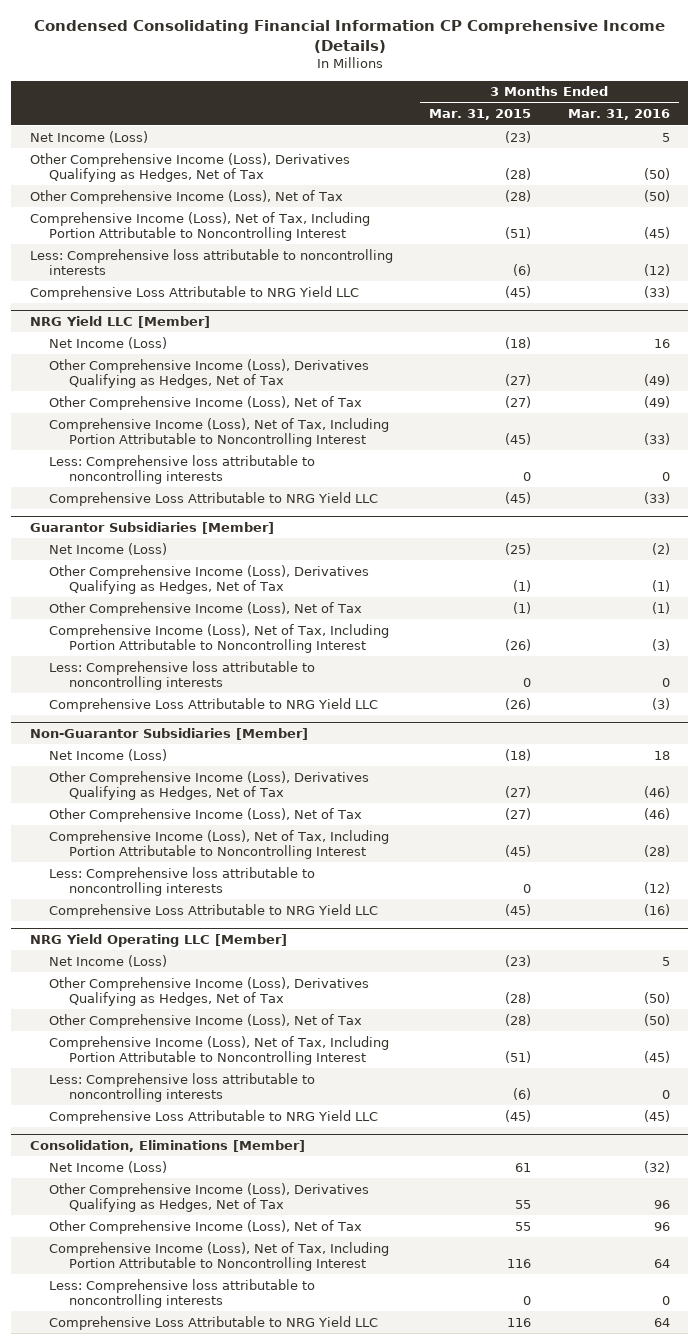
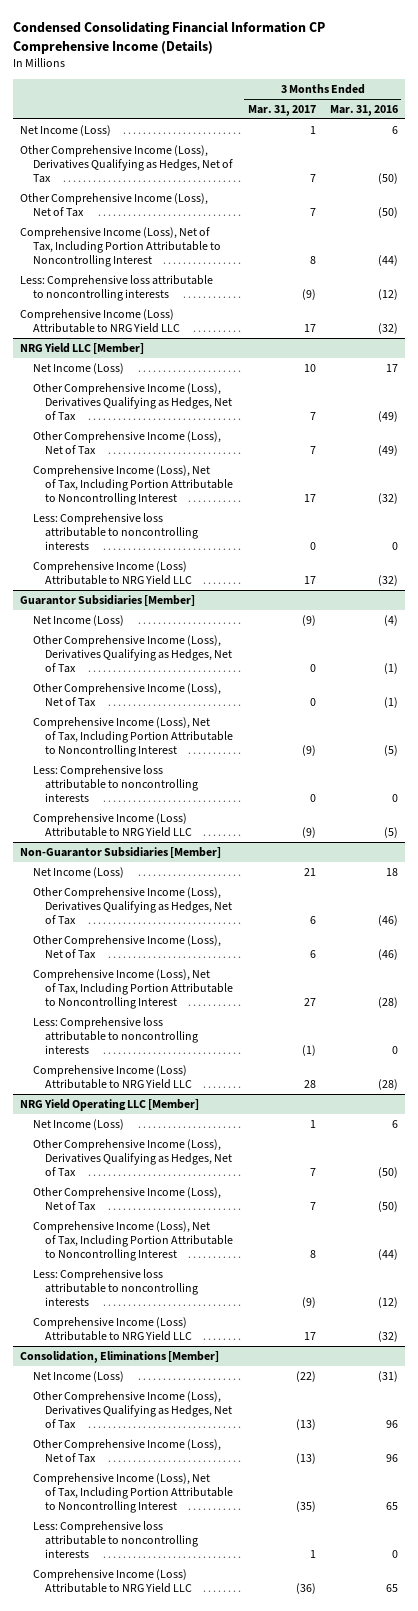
- | 3 Months Ended Mar. 31, 2015 | 3 Months Ended Mar. 31, 2016
+ | 3 Months Ended Mar. 31, 2017 | 3 Months Ended Mar. 31, 2016
- Net Income (Loss) | (23) | 5
+ Net Income (Loss) | 1 | 6
- Comprehensive Income (Loss), Net of Tax, Including Portion Attributable to Noncontrolling Interest | (51) | (45)
+ Comprehensive Income (Loss), Net of Tax, Including Portion Attributable to Noncontrolling Interest | 8 | (44)
- Comprehensive Loss Attributable to NRG Yield LLC | (45) | (33)
+ Comprehensive Income (Loss) Attributable to NRG Yield LLC | 17 | (32)
@ NRG Yield LLC [Member]
- Net Income (Loss) | (18) | 16
+ Net Income (Loss) | 10 | 17
- Comprehensive Income (Loss), Net of Tax, Including Portion Attributable to Noncontrolling Interest | (45) | (33)
+ Comprehensive Income (Loss), Net of Tax, Including Portion Attributable to Noncontrolling Interest | 17 | (32)
- Comprehensive Loss Attributable to NRG Yield LLC | (45) | (33)
+ Comprehensive Income (Loss) Attributable to NRG Yield LLC | 17 | (32)
@ Guarantor Subsidiaries [Member]
- Net Income (Loss) | (25) | (2)
+ Net Income (Loss) | (9) | (4)
- Comprehensive Income (Loss), Net of Tax, Including Portion Attributable to Noncontrolling Interest | (26) | (3)
+ Comprehensive Income (Loss), Net of Tax, Including Portion Attributable to Noncontrolling Interest | (9) | (5)
- Comprehensive Loss Attributable to NRG Yield LLC | (26) | (3)
+ Comprehensive Income (Loss) Attributable to NRG Yield LLC | (9) | (5)
@ Non-Guarantor Subsidiaries [Member]
- Less: Comprehensive loss attributable to noncontrolling interests | 0 | (12)
- Comprehensive Loss Attributable to NRG Yield LLC | (45) | (16)
+ Less: Comprehensive loss attributable to noncontrolling interests | (1) | 0
+ Comprehensive Income (Loss) Attributable to NRG Yield LLC | 28 | (28)
@ NRG Yield Operating LLC [Member]
- Net Income (Loss) | (23) | 5
+ Net Income (Loss) | 1 | 6
- Comprehensive Income (Loss), Net of Tax, Including Portion Attributable to Noncontrolling Interest | (51) | (45)
- Less: Comprehensive loss attributable to noncontrolling interests | (6) | 0
- Comprehensive Loss Attributable to NRG Yield LLC | (45) | (45)
+ Comprehensive Income (Loss), Net of Tax, Including Portion Attributable to Noncontrolling Interest | 8 | (44)
+ Less: Comprehensive loss attributable to noncontrolling interests | (9) | (12)
+ Comprehensive Income (Loss) Attributable to NRG Yield LLC | 17 | (32)
@ Consolidation, Eliminations [Member]
- Net Income (Loss) | 61 | (32)
+ Net Income (Loss) | (22) | (31)
- Comprehensive Income (Loss), Net of Tax, Including Portion Attributable to Noncontrolling Interest | 116 | 64
+ Comprehensive Income (Loss), Net of Tax, Including Portion Attributable to Noncontrolling Interest | (35) | 65
- Comprehensive Loss Attributable to NRG Yield LLC | 116 | 64
+ Comprehensive Income (Loss) Attributable to NRG Yield LLC | (36) | 65

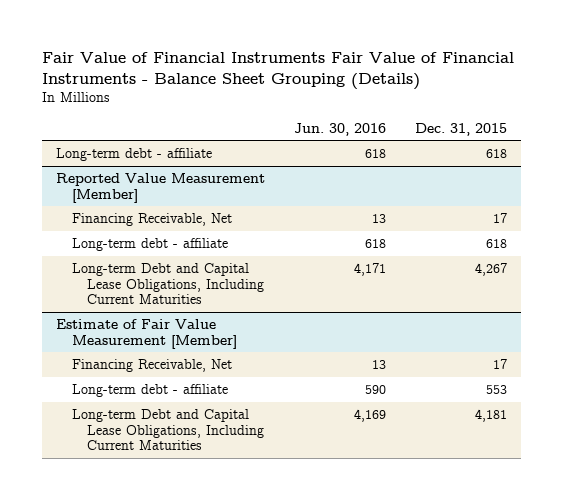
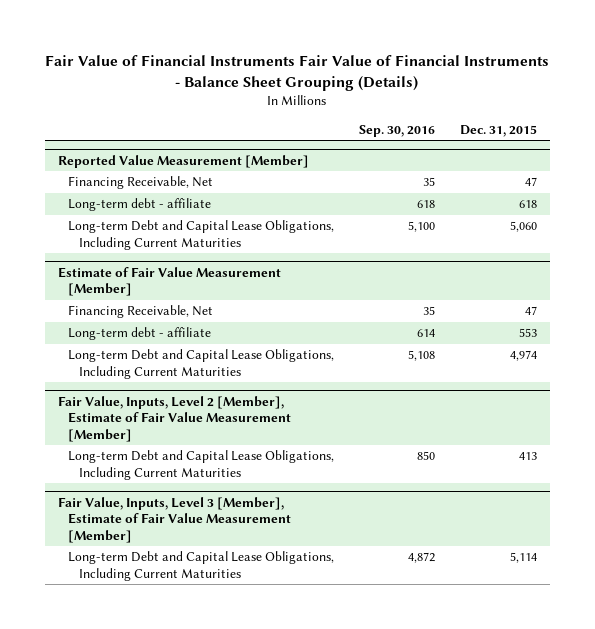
- | Jun. 30, 2016 | Dec. 31, 2015
+ | Sep. 30, 2016 | Dec. 31, 2015
- Long-term debt - affiliate | 618 | 618
@ Reported Value Measurement [Member]
- Financing Receivable, Net | 13 | 17
+ Financing Receivable, Net | 35 | 47
- Long-term Debt and Capital Lease Obligations, Including Current Maturities | 4,171 | 4,267
+ Long-term Debt and Capital Lease Obligations, Including Current Maturities | 5,100 | 5,060
@ Estimate of Fair Value Measurement [Member]
- Financing Receivable, Net | 13 | 17
+ Financing Receivable, Net | 35 | 47
- Long-term Debt and Capital Lease Obligations, Including Current Maturities | 4,169 | 4,181
+ Long-term Debt and Capital Lease Obligations, Including Current Maturities | 5,108 | 4,974
+ Fair Value, Inputs, Level 2 [Member], Estimate of Fair Value Measurement [Member]
+ Long-term Debt and Capital Lease Obligations, Including Current Maturities | 850 | 413
+ Fair Value, Inputs, Level 3 [Member], Estimate of Fair Value Measurement [Member]
+ Long-term Debt and Capital Lease Obligations, Including Current Maturities | 4,872 | 5,114

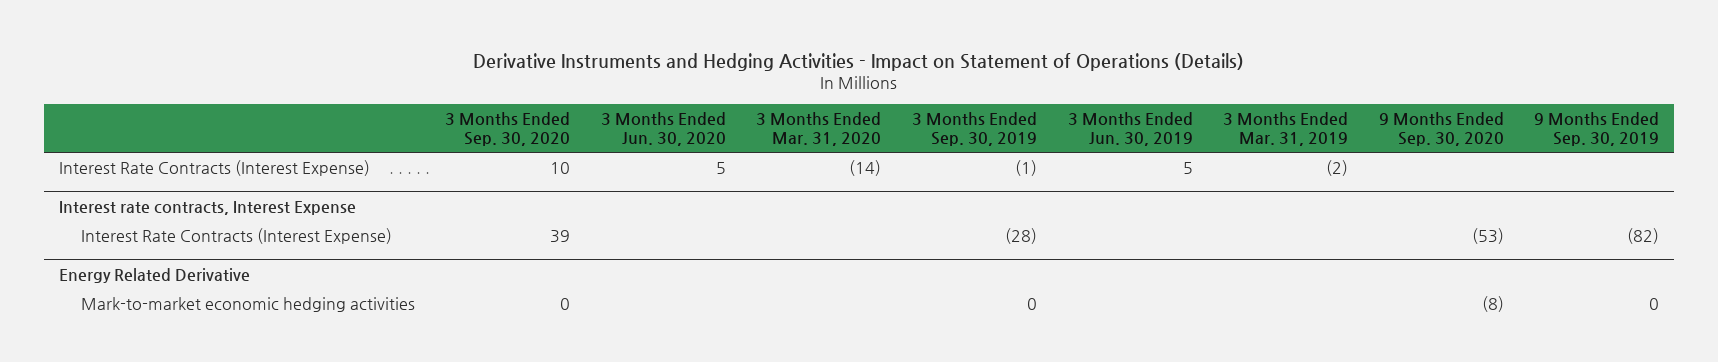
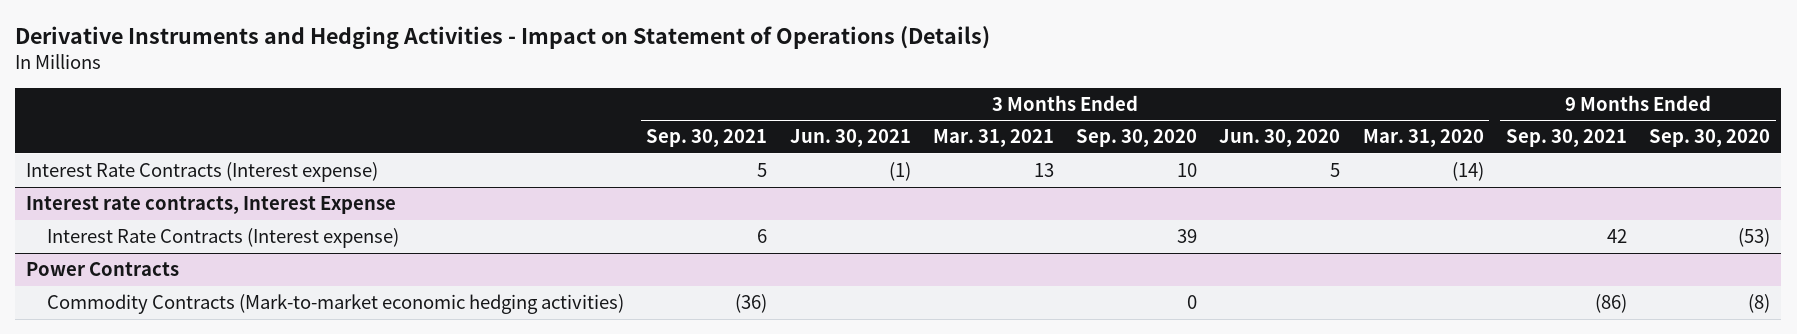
- | 3 Months Ended Sep. 30, 2020 | 3 Months Ended Jun. 30, 2020 | 3 Months Ended Mar. 31, 2020 | 3 Months Ended Sep. 30, 2019 | 3 Months Ended Jun. 30, 2019 | 3 Months Ended Mar. 31, 2019 | 9 Months Ended Sep. 30, 2020 | 9 Months Ended Sep. 30, 2019
+ | 3 Months Ended Sep. 30, 2021 | 3 Months Ended Jun. 30, 2021 | 3 Months Ended Mar. 31, 2021 | 3 Months Ended Sep. 30, 2020 | 3 Months Ended Jun. 30, 2020 | 3 Months Ended Mar. 31, 2020 | 9 Months Ended Sep. 30, 2021 | 9 Months Ended Sep. 30, 2020
- Interest Rate Contracts (Interest Expense) | 10 | 5 | (14) | (1) | 5 | (2) | |
+ Interest Rate Contracts (Interest expense) | 5 | (1) | 13 | 10 | 5 | (14) | |
@ Interest rate contracts, Interest Expense
- Interest Rate Contracts (Interest Expense) | 39 | | | (28) | | | (53) | (82)
- Energy Related Derivative
- Mark-to-market economic hedging activities | 0 | | | 0 | | | (8) | 0
@ Interest rate contracts, Interest Expense
+ Interest Rate Contracts (Interest expense) | 6 | | | 39 | | | 42 | (53)
+ Power Contracts
+ Commodity Contracts (Mark-to-market economic hedging activities) | (36) | | | 0 | | | (86) | (8)

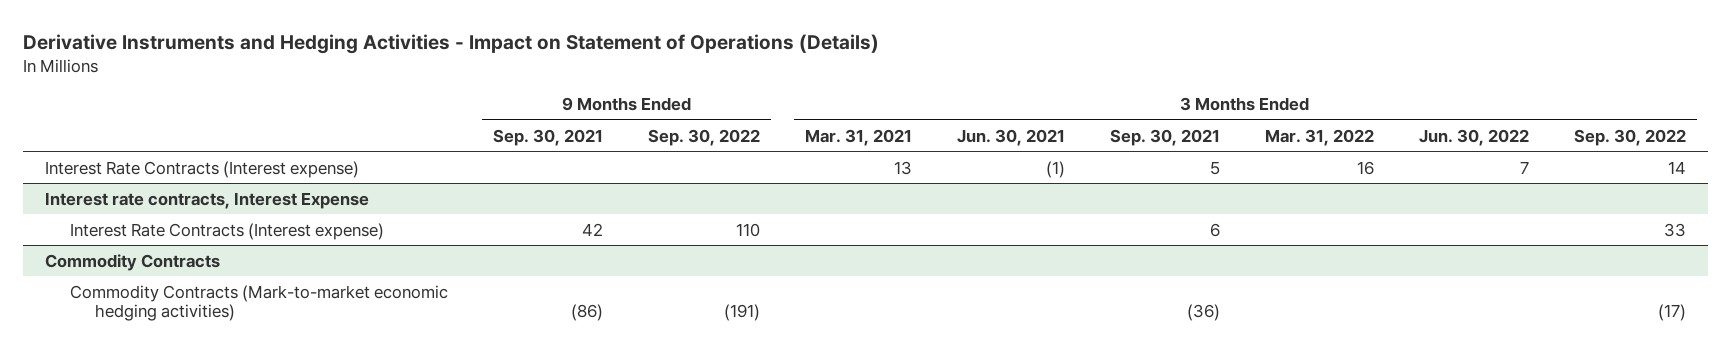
- | 3 Months Ended Sep. 30, 2021 | 3 Months Ended Jun. 30, 2021 | 3 Months Ended Mar. 31, 2021 | 3 Months Ended Sep. 30, 2020 | 3 Months Ended Jun. 30, 2020 | 3 Months Ended Mar. 31, 2020 | 9 Months Ended Sep. 30, 2021 | 9 Months Ended Sep. 30, 2020
+ | 9 Months Ended Sep. 30, 2021 | 9 Months Ended Sep. 30, 2022 | 3 Months Ended Mar. 31, 2021 | 3 Months Ended Jun. 30, 2021 | 3 Months Ended Sep. 30, 2021 | 3 Months Ended Mar. 31, 2022 | 3 Months Ended Jun. 30, 2022 | 3 Months Ended Sep. 30, 2022
- Power Contracts
+ Commodity Contracts

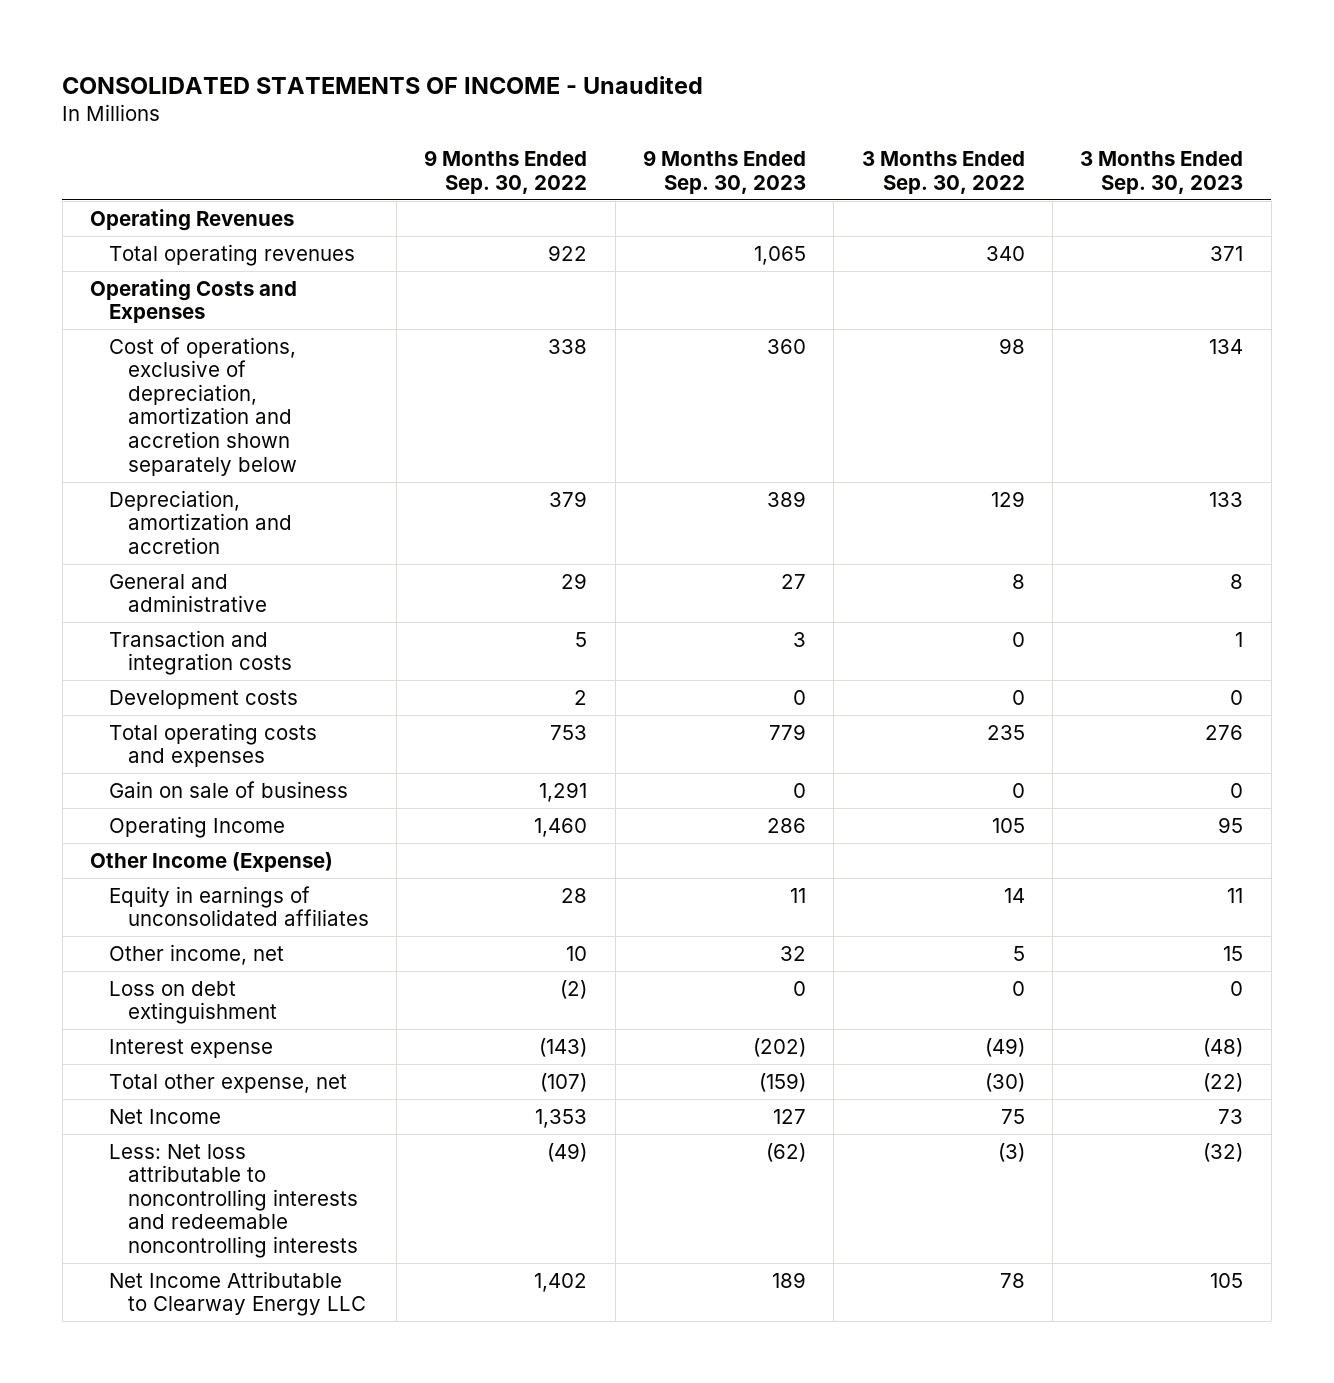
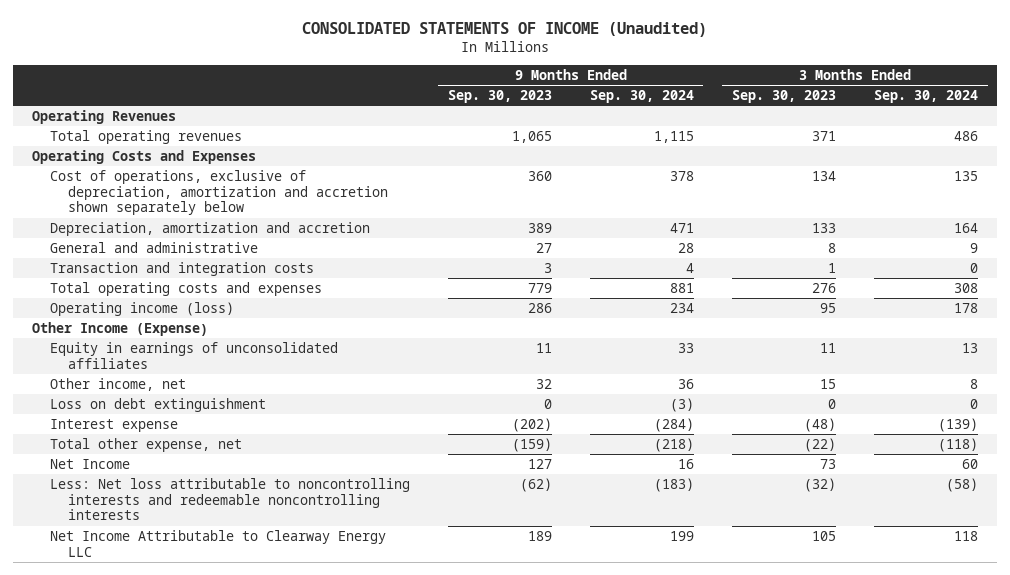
- CONSOLIDATED STATEMENTS OF INCOME - Unaudited
+ CONSOLIDATED STATEMENTS OF INCOME (Unaudited)
- | 9 Months Ended Sep. 30, 2022 | 9 Months Ended Sep. 30, 2023 | 3 Months Ended Sep. 30, 2022 | 3 Months Ended Sep. 30, 2023
+ | 9 Months Ended Sep. 30, 2023 | 9 Months Ended Sep. 30, 2024 | 3 Months Ended Sep. 30, 2023 | 3 Months Ended Sep. 30, 2024
- Development costs | 2 | 0 | 0 | 0
- Gain on sale of business | 1,291 | 0 | 0 | 0
- Operating Income | 1,460 | 286 | 105 | 95
+ Operating income (loss) | 286 | 234 | 95 | 178

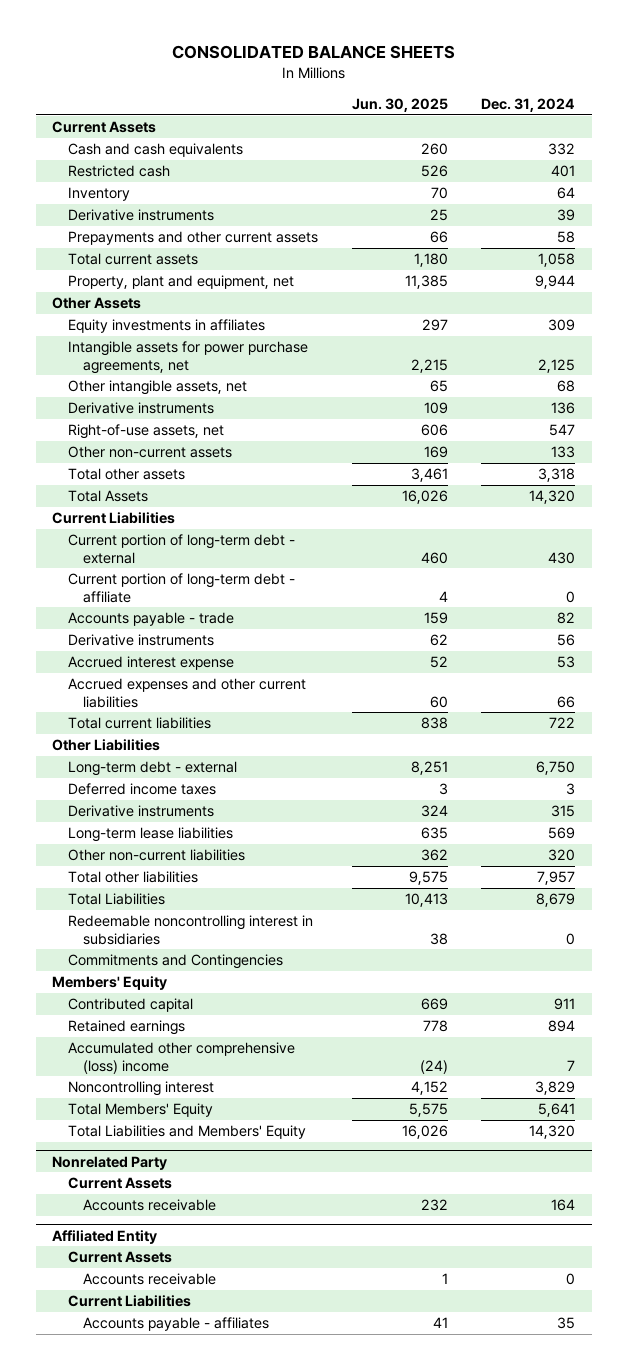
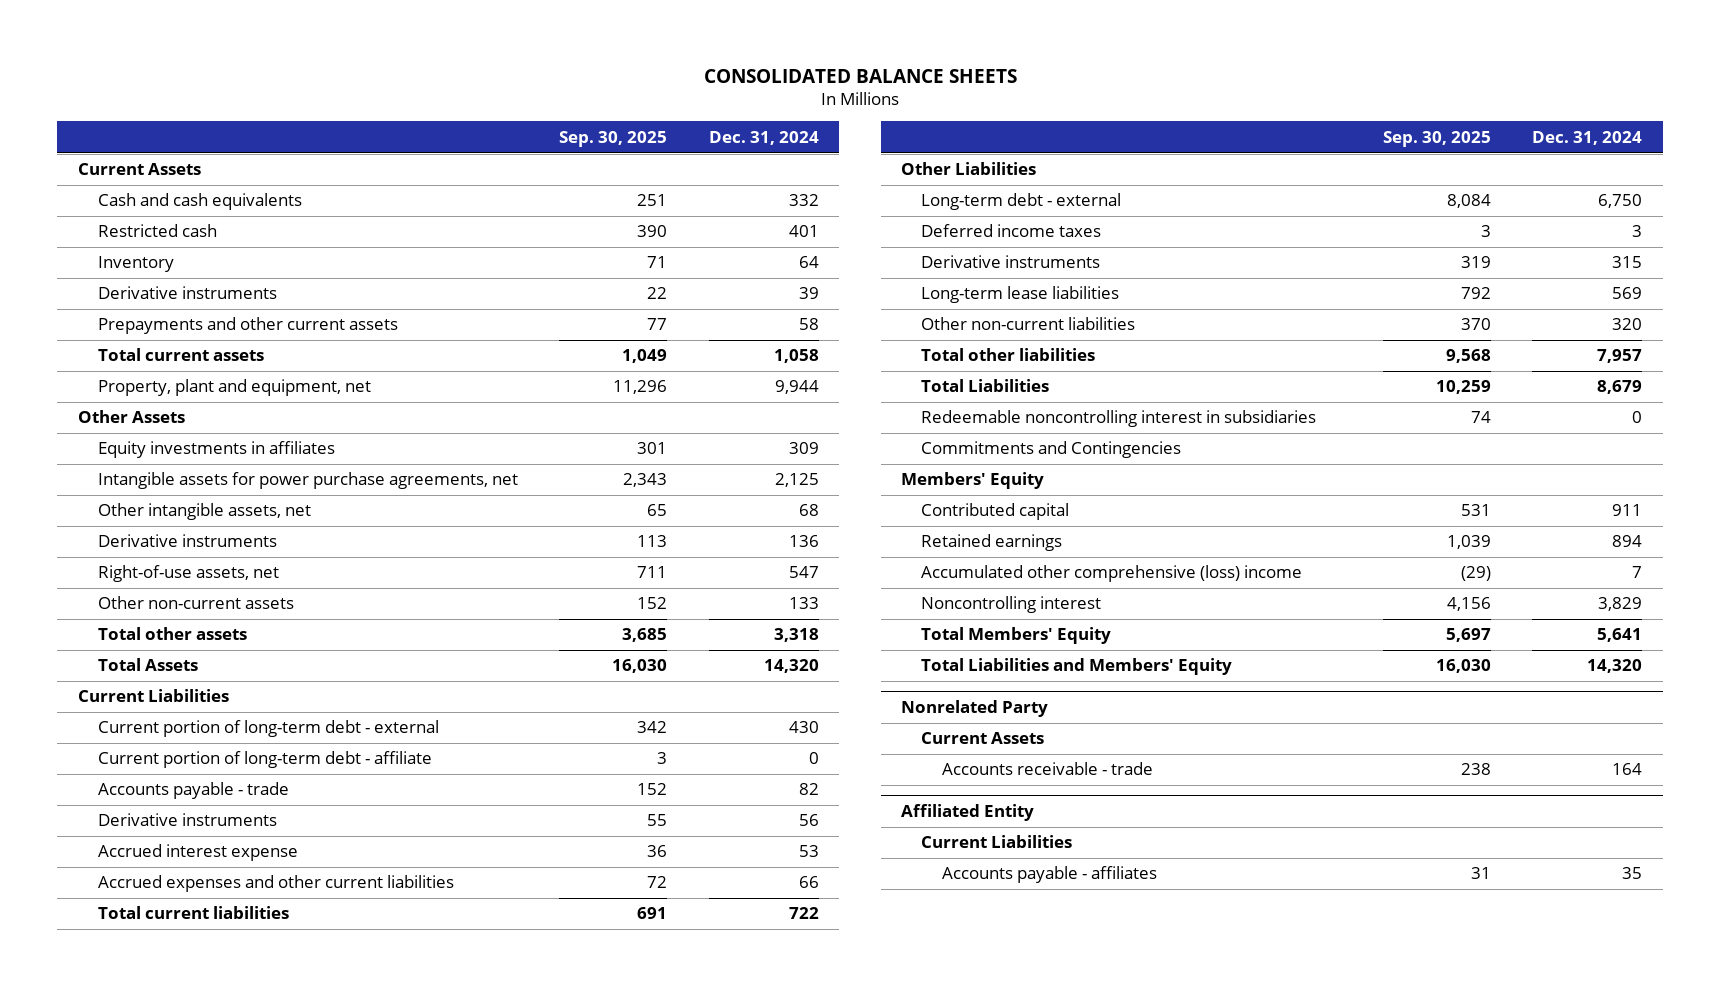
- | Jun. 30, 2025 | Dec. 31, 2024
+ | Sep. 30, 2025 | Dec. 31, 2024
@ Nonrelated Party
- Accounts receivable | 232 | 164
+ Accounts receivable - trade | 238 | 164
@ Affiliated Entity
- Current Assets
- Accounts receivable | 1 | 0

